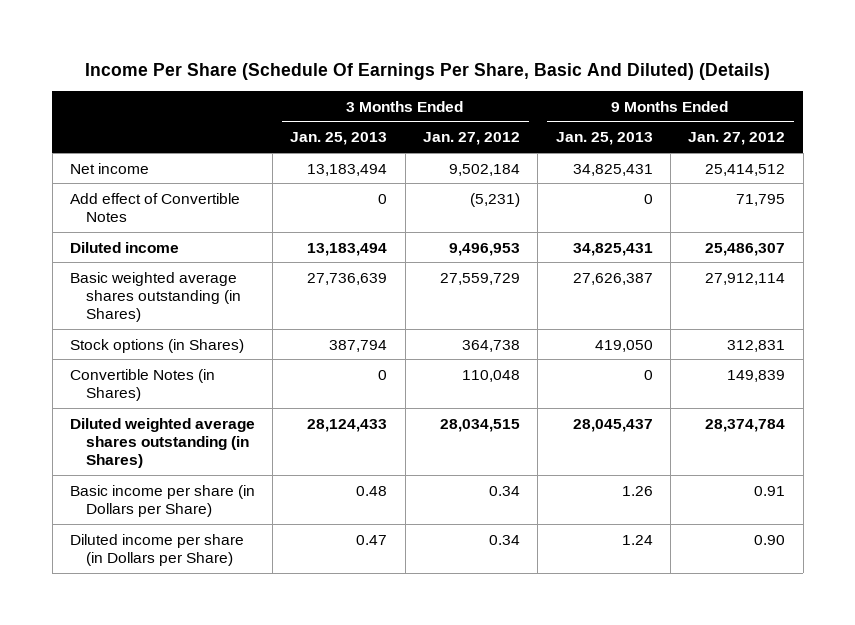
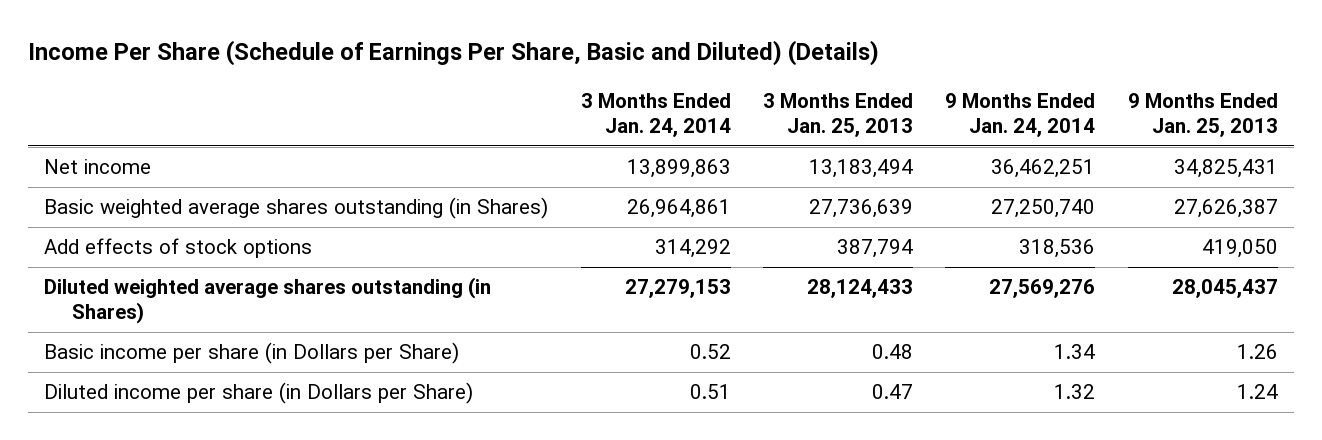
- Income Per Share (Schedule Of Earnings Per Share, Basic And Diluted) (Details)
+ Income Per Share (Schedule of Earnings Per Share, Basic and Diluted) (Details)
- | 3 Months Ended Jan. 25, 2013 | 3 Months Ended Jan. 27, 2012 | 9 Months Ended Jan. 25, 2013 | 9 Months Ended Jan. 27, 2012
+ | 3 Months Ended Jan. 24, 2014 | 3 Months Ended Jan. 25, 2013 | 9 Months Ended Jan. 24, 2014 | 9 Months Ended Jan. 25, 2013
- Add effect of Convertible Notes | 0 | (5,231) | 0 | 71,795
- Diluted income | 13,183,494 | 9,496,953 | 34,825,431 | 25,486,307
- Stock options (in Shares) | 387,794 | 364,738 | 419,050 | 312,831
- Convertible Notes (in Shares) | 0 | 110,048 | 0 | 149,839
+ Add effects of stock options | 314,292 | 387,794 | 318,536 | 419,050

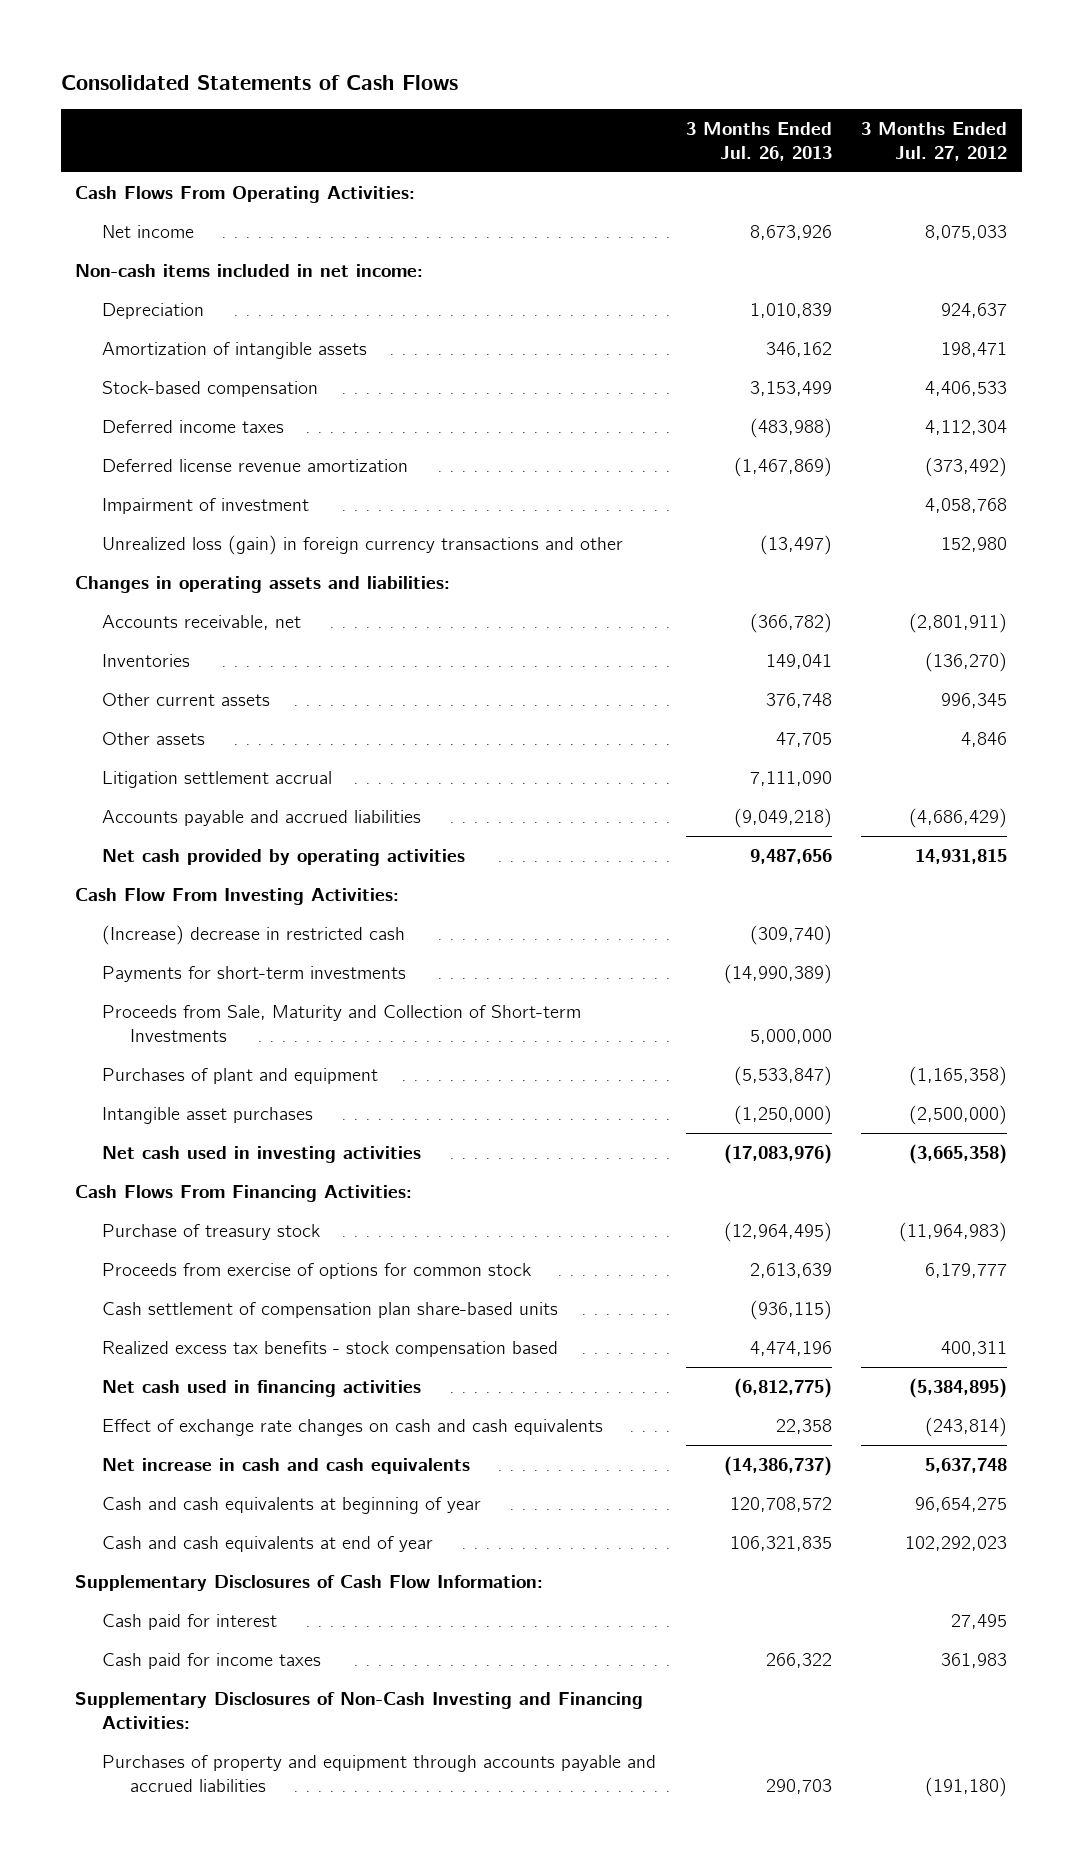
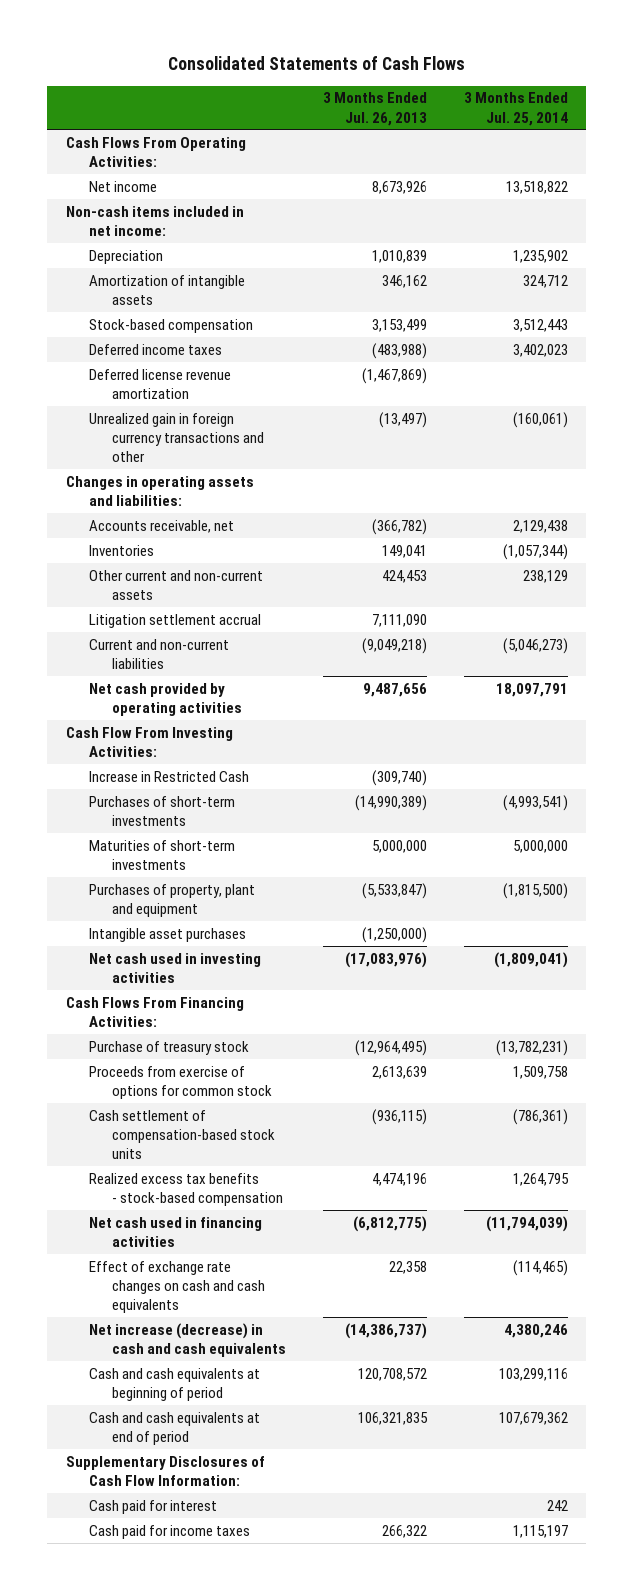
- | 3 Months Ended Jul. 26, 2013 | 3 Months Ended Jul. 27, 2012
+ | 3 Months Ended Jul. 26, 2013 | 3 Months Ended Jul. 25, 2014
- Impairment of investment | | 4,058,768
- Unrealized loss (gain) in foreign currency transactions and other | (13,497) | 152,980
+ Unrealized gain in foreign currency transactions and other | (13,497) | (160,061)
- Other current assets | 376,748 | 996,345
- Other assets | 47,705 | 4,846
+ Other current and non-current assets | 424,453 | 238,129
- Accounts payable and accrued liabilities | (9,049,218) | (4,686,429)
+ Current and non-current liabilities | (9,049,218) | (5,046,273)
- (Increase) decrease in restricted cash | (309,740) |
- Payments for short-term investments | (14,990,389) |
- Proceeds from Sale, Maturity and Collection of Short-term Investments | 5,000,000 |
- Purchases of plant and equipment | (5,533,847) | (1,165,358)
+ Increase in Restricted Cash | (309,740) |
+ Purchases of short-term investments | (14,990,389) | (4,993,541)
+ Maturities of short-term investments | 5,000,000 | 5,000,000
+ Purchases of property, plant and equipment | (5,533,847) | (1,815,500)
- Cash settlement of compensation plan share-based units | (936,115) |
- Realized excess tax benefits - stock compensation based | 4,474,196 | 400,311
+ Cash settlement of compensation-based stock units | (936,115) | (786,361)
+ Realized excess tax benefits - stock-based compensation | 4,474,196 | 1,264,795
- Net increase in cash and cash equivalents | (14,386,737) | 5,637,748
- Cash and cash equivalents at beginning of year | 120,708,572 | 96,654,275
- Cash and cash equivalents at end of year | 106,321,835 | 102,292,023
+ Net increase (decrease) in cash and cash equivalents | (14,386,737) | 4,380,246
+ Cash and cash equivalents at beginning of period | 120,708,572 | 103,299,116
+ Cash and cash equivalents at end of period | 106,321,835 | 107,679,362
- Supplementary Disclosures of Non-Cash Investing and Financing Activities:
- Purchases of property and equipment through accounts payable and accrued liabilities | 290,703 | (191,180)

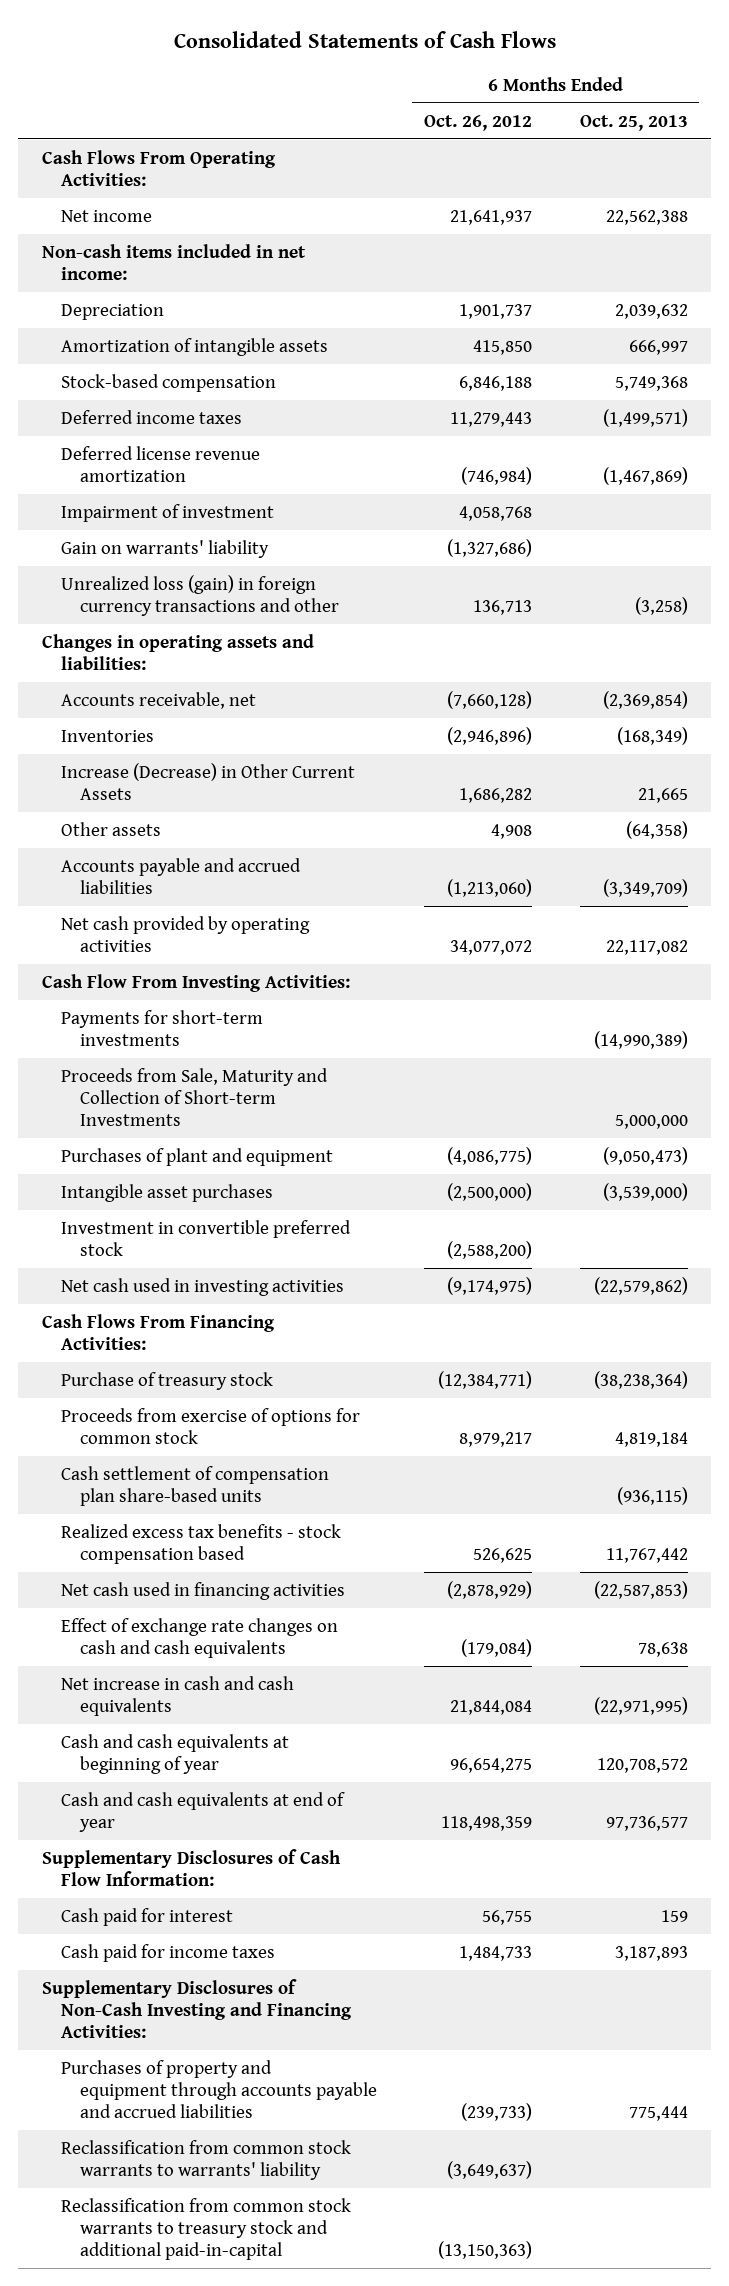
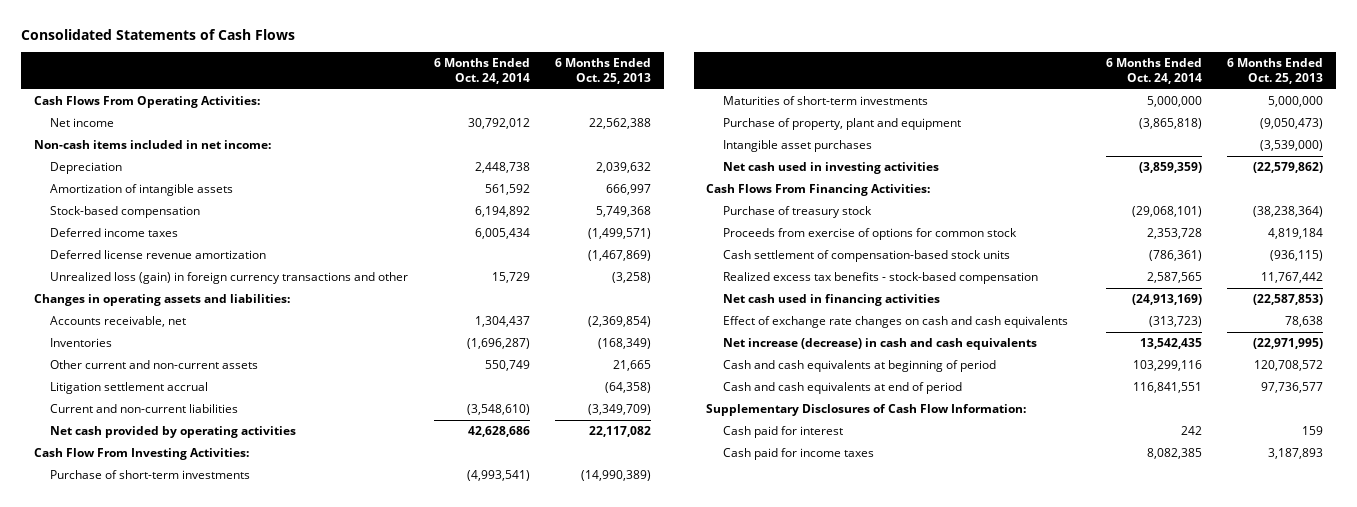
- | 6 Months Ended Oct. 26, 2012 | 6 Months Ended Oct. 25, 2013
+ | 6 Months Ended Oct. 24, 2014 | 6 Months Ended Oct. 25, 2013
- Impairment of investment | 4,058,768 |
- Gain on warrants' liability | (1,327,686) |
- Increase (Decrease) in Other Current Assets | 1,686,282 | 21,665
- Other assets | 4,908 | (64,358)
- Accounts payable and accrued liabilities | (1,213,060) | (3,349,709)
+ Other current and non-current assets | 550,749 | 21,665
+ Litigation settlement accrual | | (64,358)
+ Current and non-current liabilities | (3,548,610) | (3,349,709)
- Payments for short-term investments | | (14,990,389)
- Proceeds from Sale, Maturity and Collection of Short-term Investments | | 5,000,000
- Purchases of plant and equipment | (4,086,775) | (9,050,473)
+ Purchase of short-term investments | (4,993,541) | (14,990,389)
+ Maturities of short-term investments | 5,000,000 | 5,000,000
+ Purchase of property, plant and equipment | (3,865,818) | (9,050,473)
- Investment in convertible preferred stock | (2,588,200) |
- Cash settlement of compensation plan share-based units | | (936,115)
- Realized excess tax benefits - stock compensation based | 526,625 | 11,767,442
+ Cash settlement of compensation-based stock units | (786,361) | (936,115)
+ Realized excess tax benefits - stock-based compensation | 2,587,565 | 11,767,442
- Net increase in cash and cash equivalents | 21,844,084 | (22,971,995)
- Cash and cash equivalents at beginning of year | 96,654,275 | 120,708,572
- Cash and cash equivalents at end of year | 118,498,359 | 97,736,577
+ Net increase (decrease) in cash and cash equivalents | 13,542,435 | (22,971,995)
+ Cash and cash equivalents at beginning of period | 103,299,116 | 120,708,572
+ Cash and cash equivalents at end of period | 116,841,551 | 97,736,577
- Supplementary Disclosures of Non-Cash Investing and Financing Activities:
- Purchases of property and equipment through accounts payable and accrued liabilities | (239,733) | 775,444
- Reclassification from common stock warrants to warrants' liability | (3,649,637) |
- Reclassification from common stock warrants to treasury stock and additional paid-in-capital | (13,150,363) |

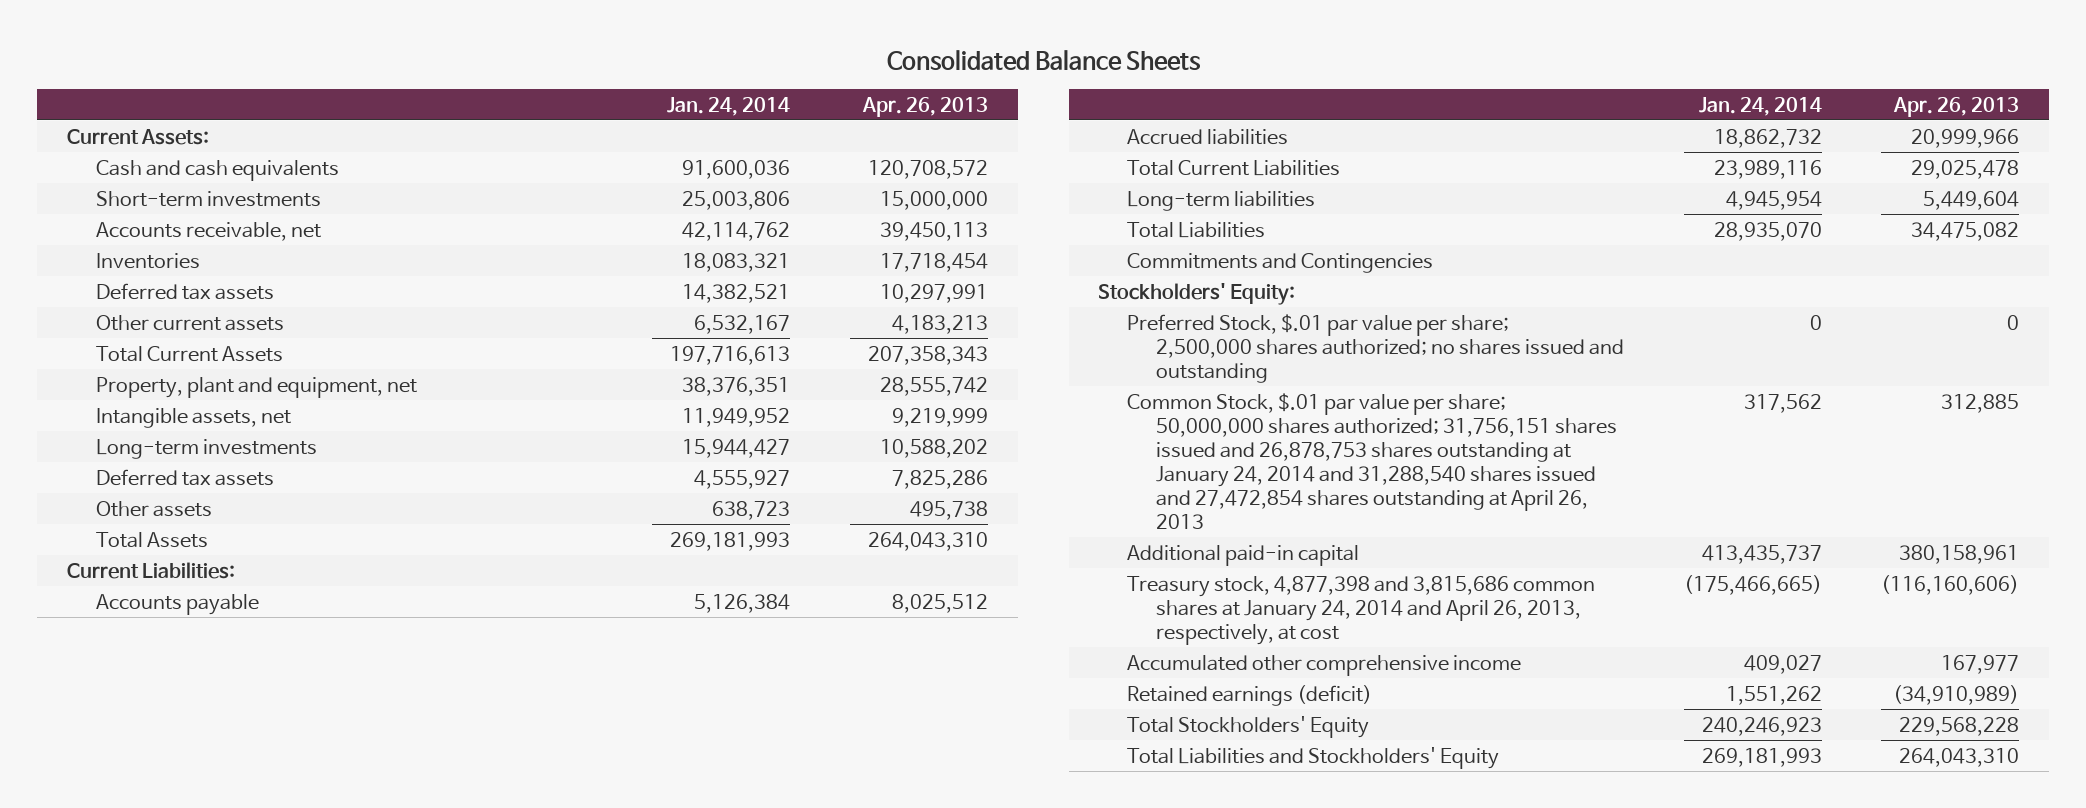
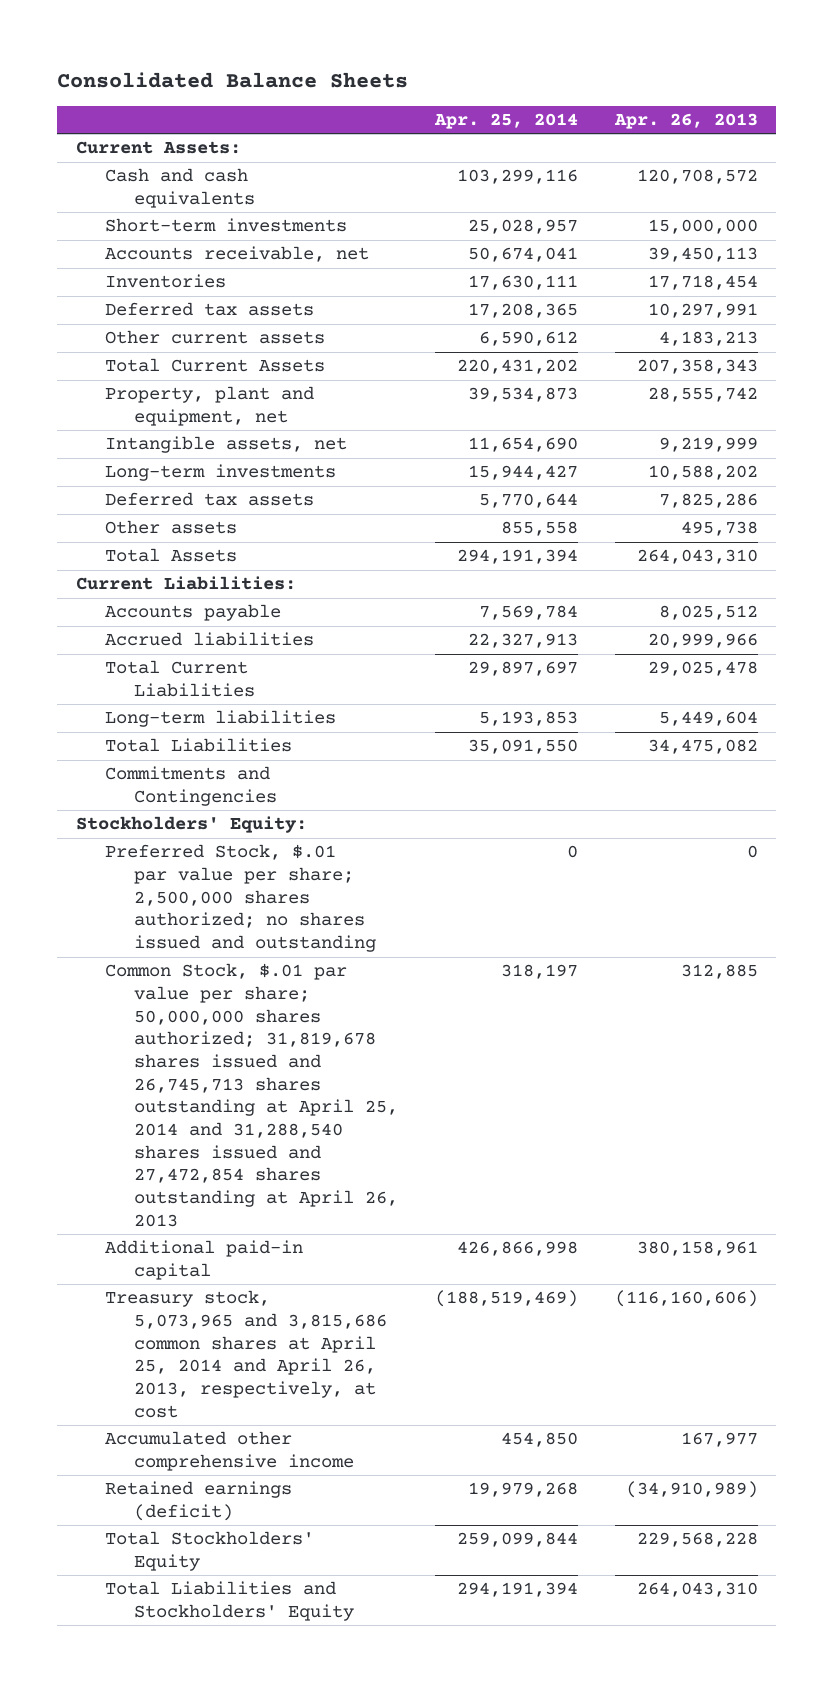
- | Jan. 24, 2014 | Apr. 26, 2013
+ | Apr. 25, 2014 | Apr. 26, 2013
- Common Stock, $.01 par value per share; 50,000,000 shares authorized; 31,756,151 shares issued and 26,878,753 shares outstanding at January 24, 2014 and 31,288,540 shares issued and 27,472,854 shares outstanding at April 26, 2013 | 317,562 | 312,885
+ Common Stock, $.01 par value per share; 50,000,000 shares authorized; 31,819,678 shares issued and 26,745,713 shares outstanding at April 25, 2014 and 31,288,540 shares issued and 27,472,854 shares outstanding at April 26, 2013 | 318,197 | 312,885
- Treasury stock, 4,877,398 and 3,815,686 common shares at January 24, 2014 and April 26, 2013, respectively, at cost | (175,466,665) | (116,160,606)
+ Treasury stock, 5,073,965 and 3,815,686 common shares at April 25, 2014 and April 26, 2013, respectively, at cost | (188,519,469) | (116,160,606)

